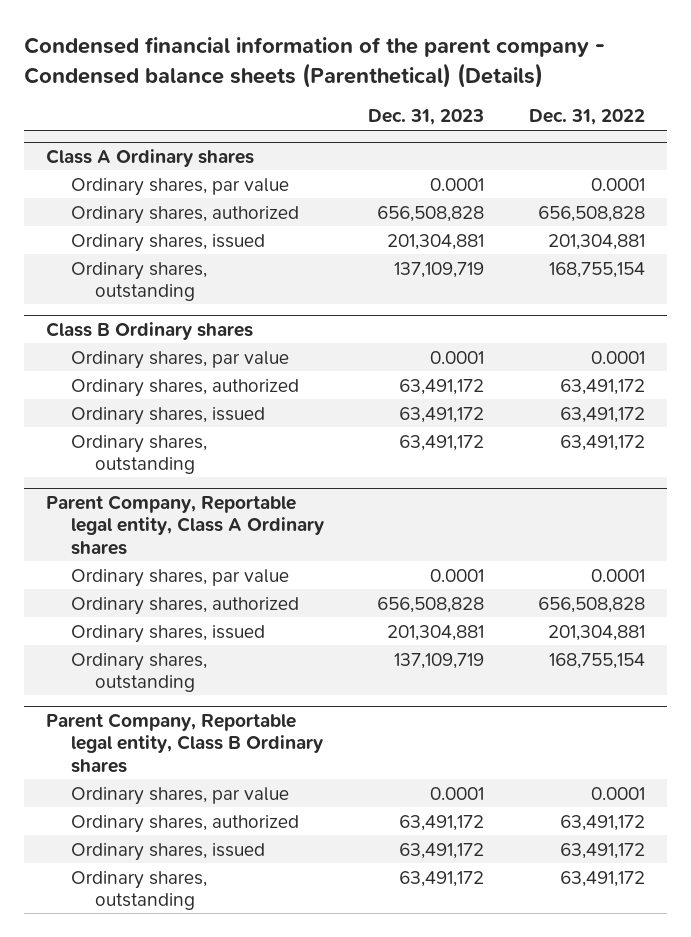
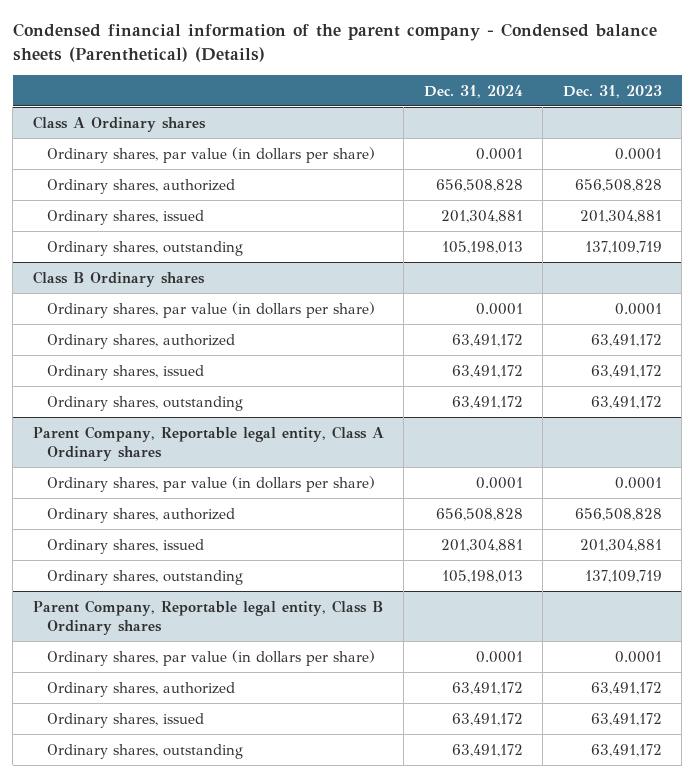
- | Dec. 31, 2023 | Dec. 31, 2022
+ | Dec. 31, 2024 | Dec. 31, 2023
@ Class A Ordinary shares
- Ordinary shares, par value | 0.0001 | 0.0001
+ Ordinary shares, par value (in dollars per share) | 0.0001 | 0.0001
@ Class B Ordinary shares
- Ordinary shares, par value | 0.0001 | 0.0001
+ Ordinary shares, par value (in dollars per share) | 0.0001 | 0.0001
@ Parent Company, Reportable legal entity, Class A Ordinary shares
- Ordinary shares, par value | 0.0001 | 0.0001
+ Ordinary shares, par value (in dollars per share) | 0.0001 | 0.0001
@ Parent Company, Reportable legal entity, Class B Ordinary shares
- Ordinary shares, par value | 0.0001 | 0.0001
+ Ordinary shares, par value (in dollars per share) | 0.0001 | 0.0001

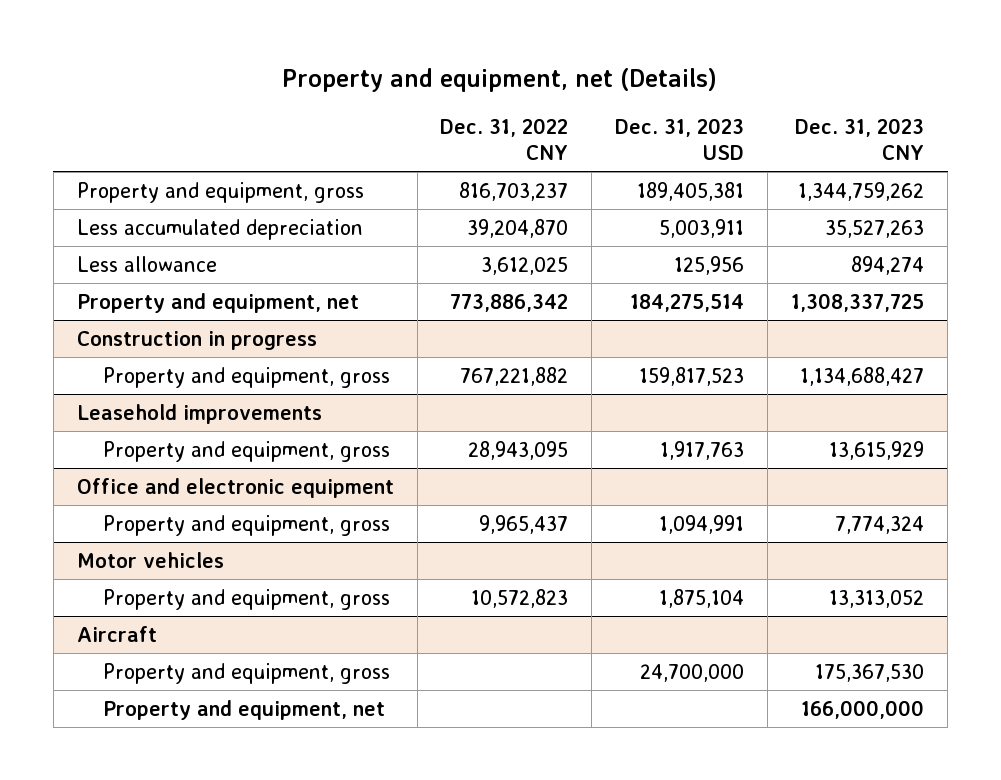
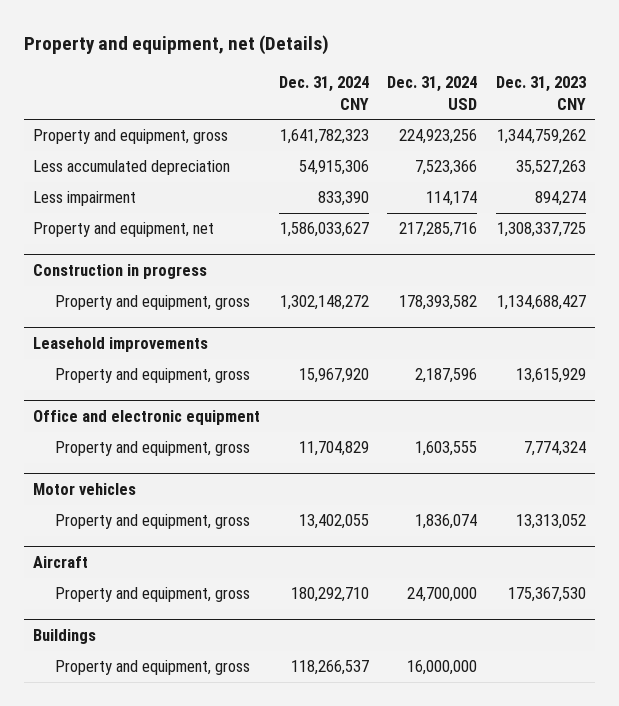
- | Dec. 31, 2022 CNY | Dec. 31, 2023 USD | Dec. 31, 2023 CNY
+ | Dec. 31, 2024 CNY | Dec. 31, 2024 USD | Dec. 31, 2023 CNY
- Less allowance | 3,612,025 | 125,956 | 894,274
+ Less impairment | 833,390 | 114,174 | 894,274
@ Aircraft
- Property and equipment, net | | | 166,000,000
+ Buildings
+ Property and equipment, gross | 118,266,537 | 16,000,000 |

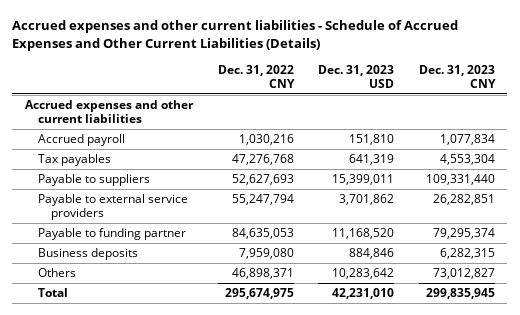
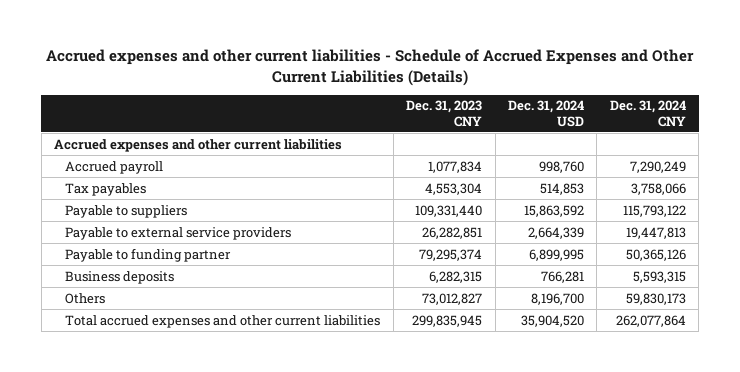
- | Dec. 31, 2022 CNY | Dec. 31, 2023 USD | Dec. 31, 2023 CNY
+ | Dec. 31, 2023 CNY | Dec. 31, 2024 USD | Dec. 31, 2024 CNY
- Total | 295,674,975 | 42,231,010 | 299,835,945
+ Total accrued expenses and other current liabilities | 299,835,945 | 35,904,520 | 262,077,864

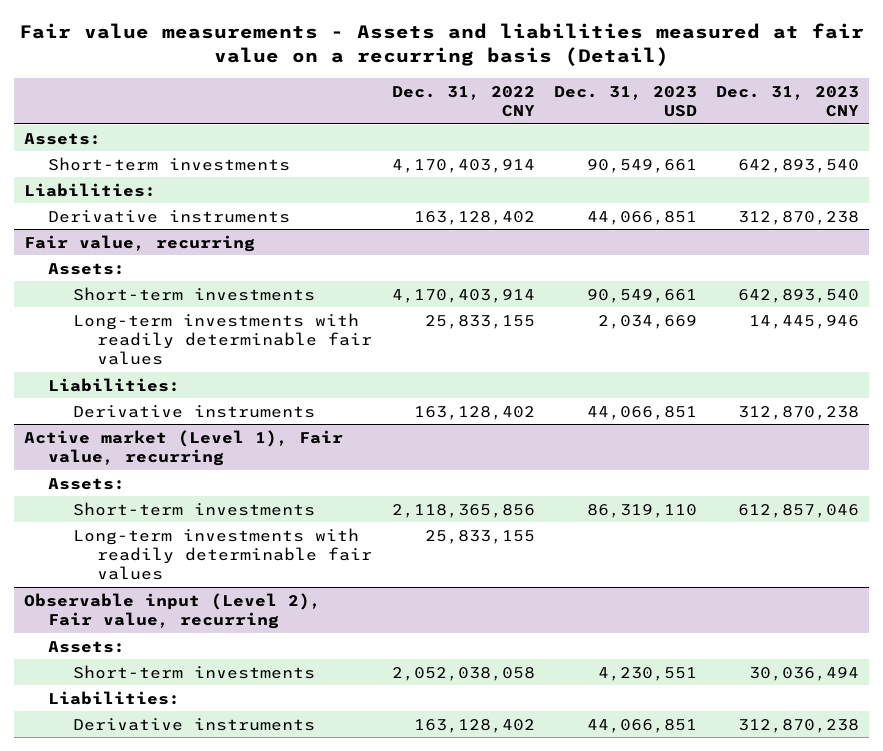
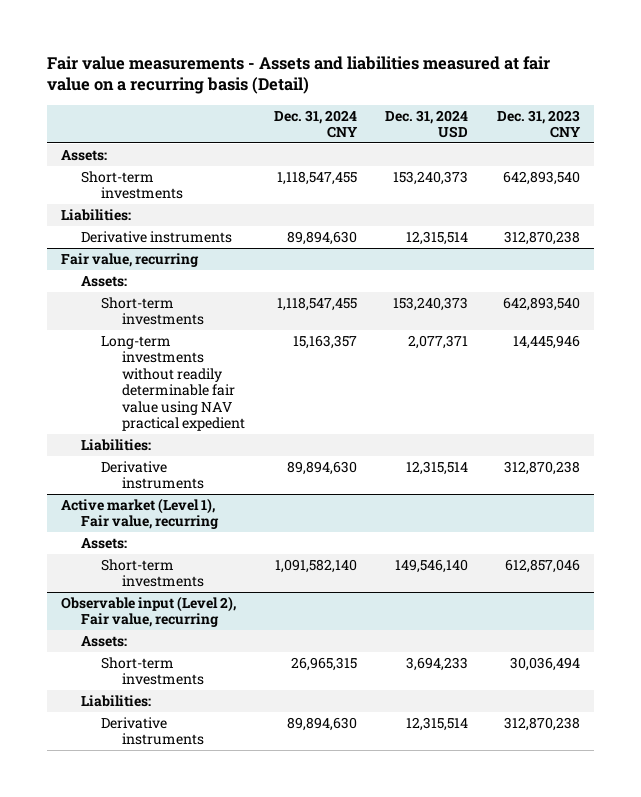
- | Dec. 31, 2022 CNY | Dec. 31, 2023 USD | Dec. 31, 2023 CNY
+ | Dec. 31, 2024 CNY | Dec. 31, 2024 USD | Dec. 31, 2023 CNY
@ Fair value, recurring
- Long-term investments with readily determinable fair values | 25,833,155 | 2,034,669 | 14,445,946
+ Long-term investments without readily determinable fair value using NAV practical expedient | 15,163,357 | 2,077,371 | 14,445,946
@ Active market (Level 1), Fair value, recurring
- Long-term investments with readily determinable fair values | 25,833,155 | |

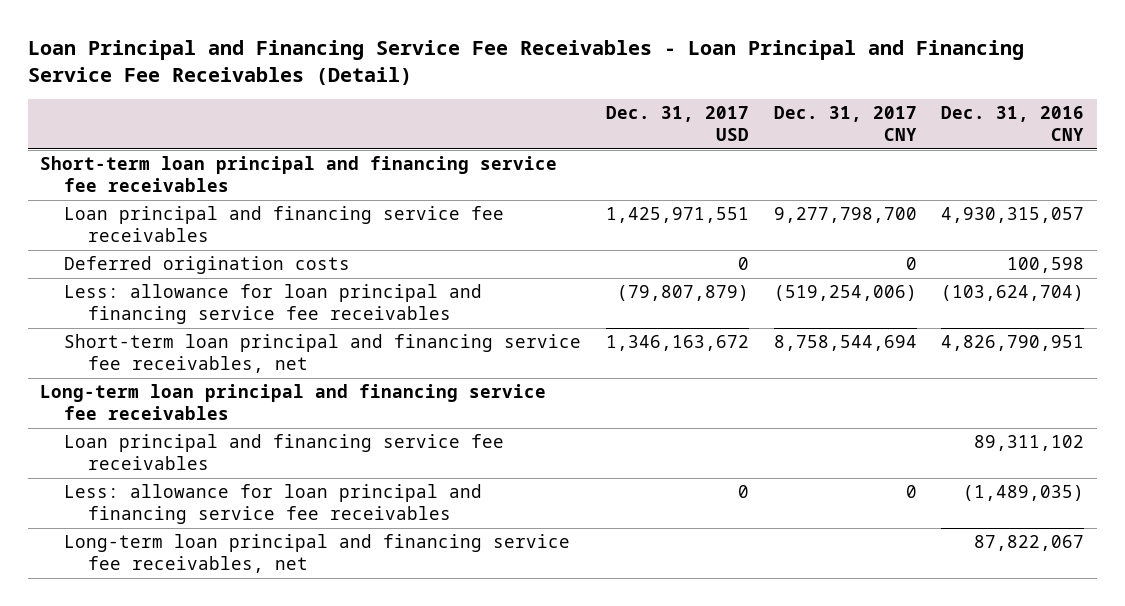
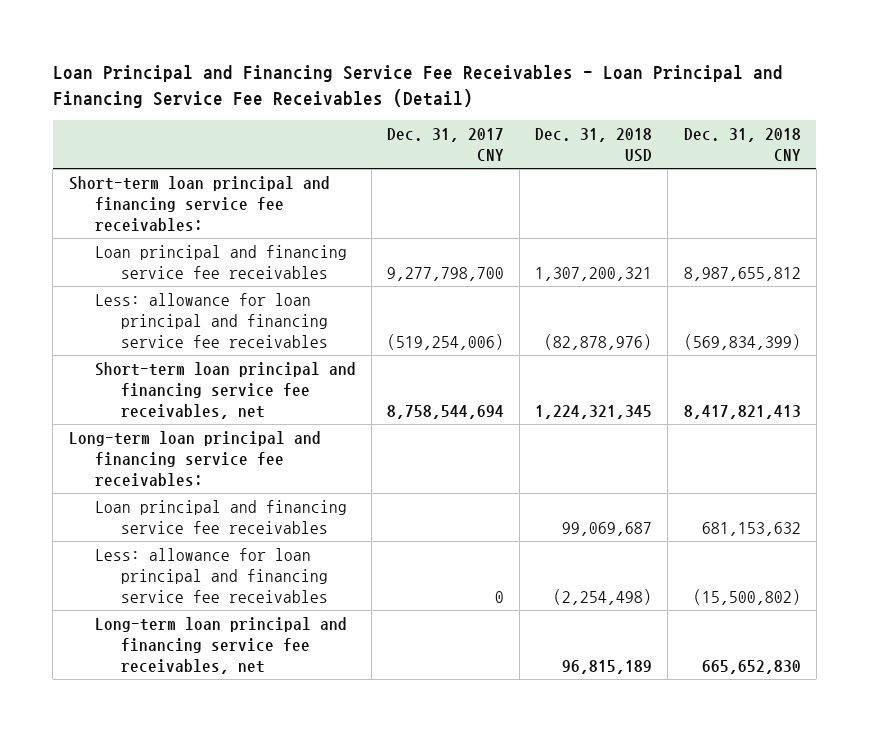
- | Dec. 31, 2017 USD | Dec. 31, 2017 CNY | Dec. 31, 2016 CNY
+ | Dec. 31, 2017 CNY | Dec. 31, 2018 USD | Dec. 31, 2018 CNY
- Short-term loan principal and financing service fee receivables
+ Short-term loan principal and financing service fee receivables:
- Deferred origination costs | 0 | 0 | 100,598
- Long-term loan principal and financing service fee receivables
+ Long-term loan principal and financing service fee receivables:

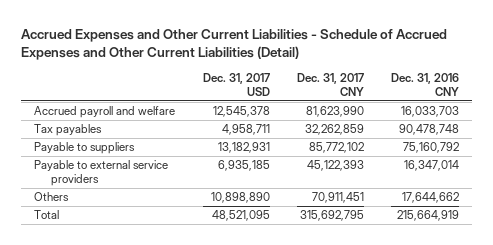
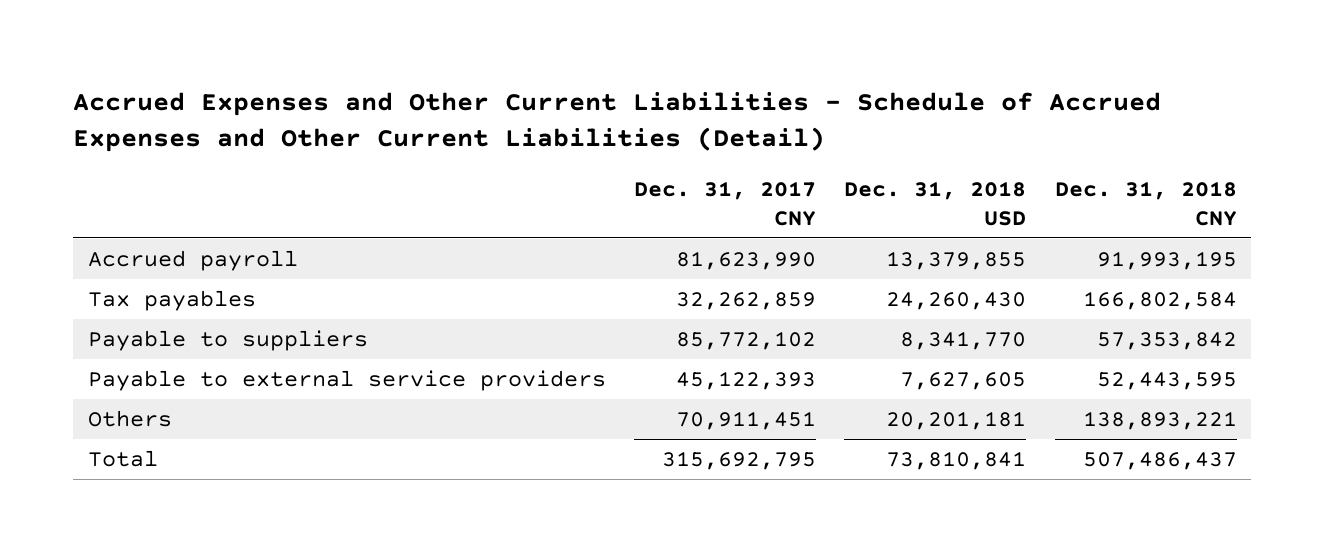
- | Dec. 31, 2017 USD | Dec. 31, 2017 CNY | Dec. 31, 2016 CNY
+ | Dec. 31, 2017 CNY | Dec. 31, 2018 USD | Dec. 31, 2018 CNY
- Accrued payroll and welfare | 12,545,378 | 81,623,990 | 16,033,703
+ Accrued payroll | 81,623,990 | 13,379,855 | 91,993,195

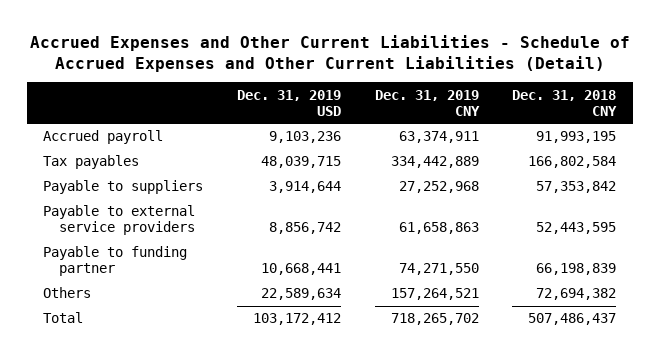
- | Dec. 31, 2017 CNY | Dec. 31, 2018 USD | Dec. 31, 2018 CNY
+ | Dec. 31, 2019 USD | Dec. 31, 2019 CNY | Dec. 31, 2018 CNY
- Others | 70,911,451 | 20,201,181 | 138,893,221
+ Payable to funding partner | 10,668,441 | 74,271,550 | 66,198,839
+ Others | 22,589,634 | 157,264,521 | 72,694,382

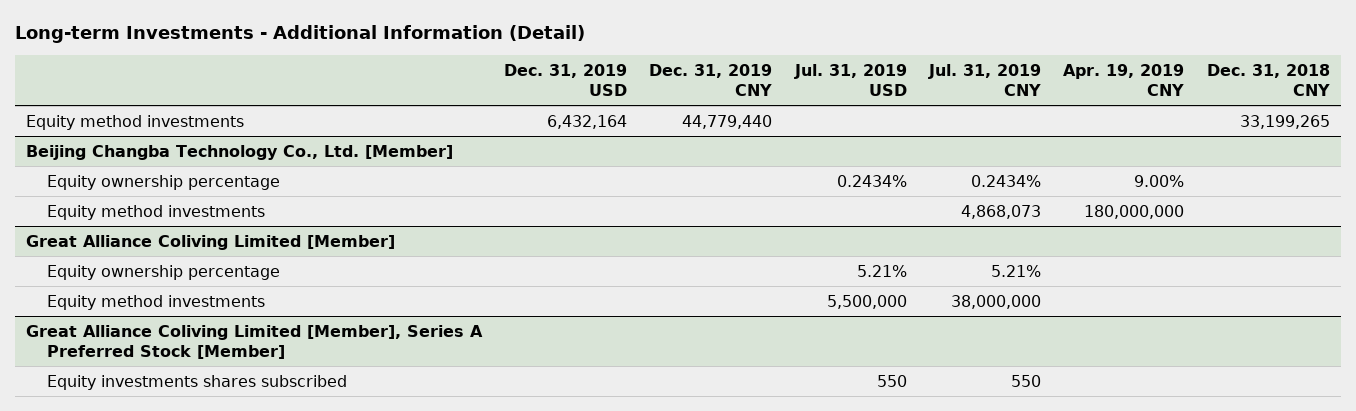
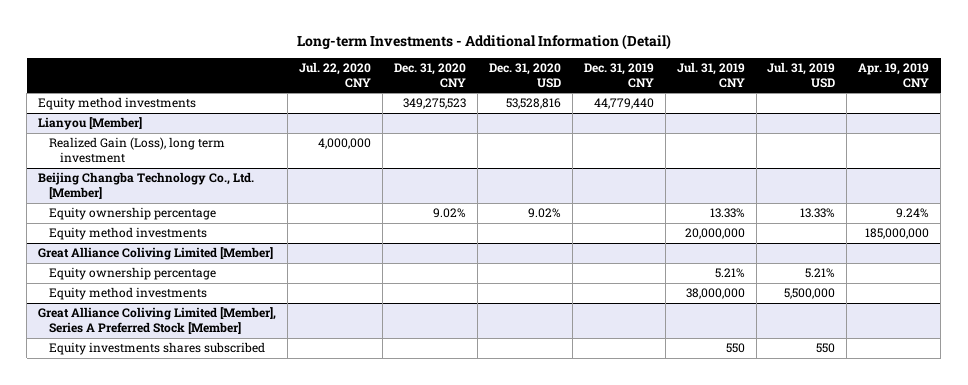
- | Dec. 31, 2019 USD | Dec. 31, 2019 CNY | Jul. 31, 2019 USD | Jul. 31, 2019 CNY | Apr. 19, 2019 CNY | Dec. 31, 2018 CNY
+ | Jul. 22, 2020 CNY | Dec. 31, 2020 CNY | Dec. 31, 2020 USD | Dec. 31, 2019 CNY | Jul. 31, 2019 CNY | Jul. 31, 2019 USD | Apr. 19, 2019 CNY
+ Lianyou [Member]
+ Realized Gain (Loss), long term investment | 4,000,000 | | | | | |
@ Beijing Changba Technology Co., Ltd. [Member]
- Equity ownership percentage | | | 0.2434% | 0.2434% | 9.00% |
- Equity method investments | | | | 4,868,073 | 180,000,000 |
+ Equity ownership percentage | | 9.02% | 9.02% | | 13.33% | 13.33% | 9.24%
+ Equity method investments | | | | | 20,000,000 | | 185,000,000

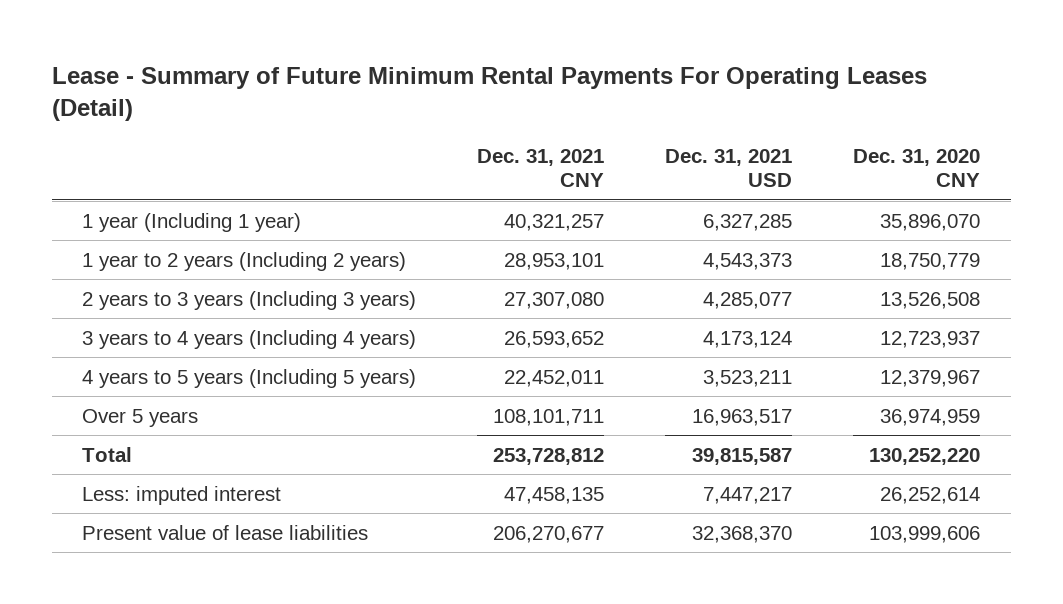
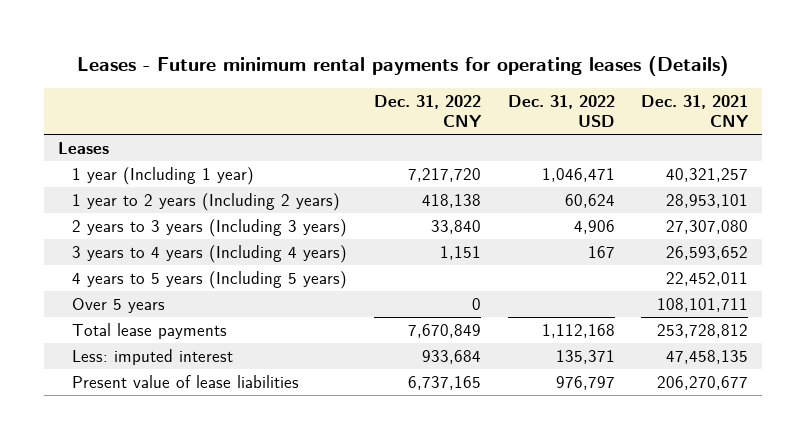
- Lease - Summary of Future Minimum Rental Payments For Operating Leases (Detail)
+ Leases - Future minimum rental payments for operating leases (Details)
- | Dec. 31, 2021 CNY | Dec. 31, 2021 USD | Dec. 31, 2020 CNY
+ | Dec. 31, 2022 CNY | Dec. 31, 2022 USD | Dec. 31, 2021 CNY
+ Leases
- Total | 253,728,812 | 39,815,587 | 130,252,220
+ Total lease payments | 7,670,849 | 1,112,168 | 253,728,812

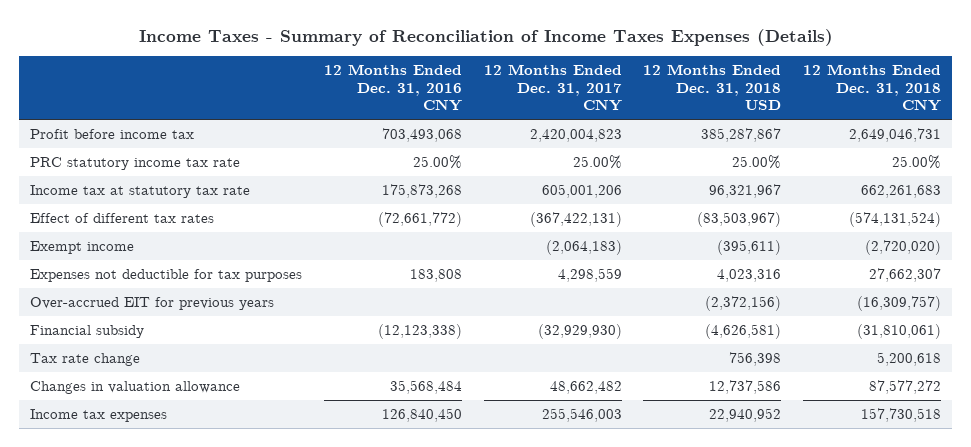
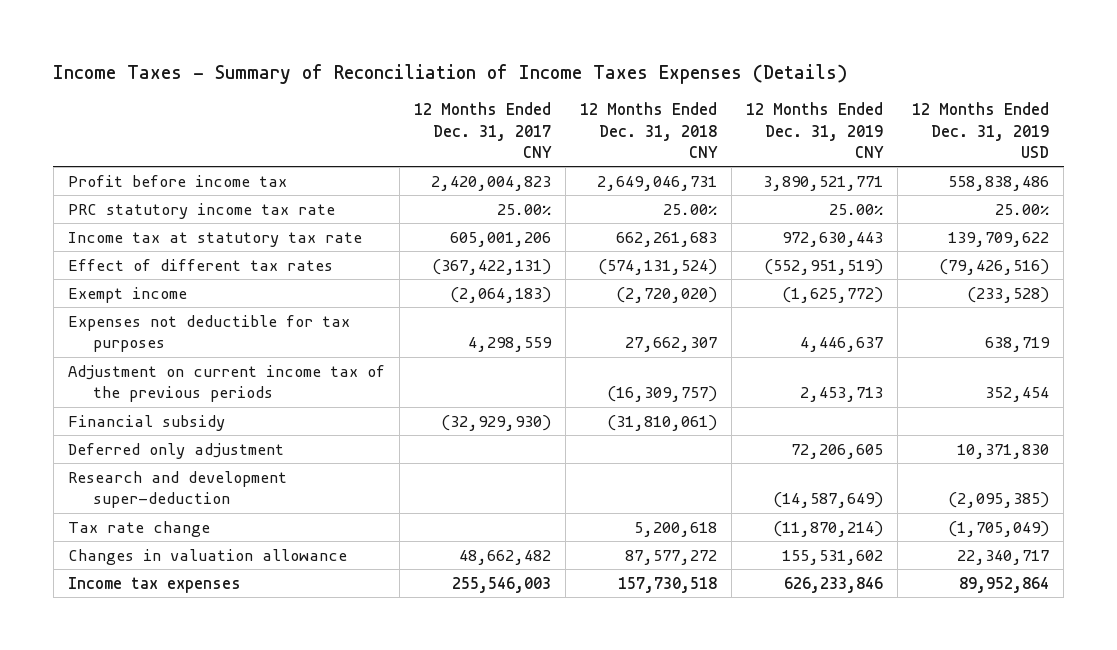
- | 12 Months Ended Dec. 31, 2016 CNY | 12 Months Ended Dec. 31, 2017 CNY | 12 Months Ended Dec. 31, 2018 USD | 12 Months Ended Dec. 31, 2018 CNY
+ | 12 Months Ended Dec. 31, 2017 CNY | 12 Months Ended Dec. 31, 2018 CNY | 12 Months Ended Dec. 31, 2019 CNY | 12 Months Ended Dec. 31, 2019 USD
- Over-accrued EIT for previous years | | | (2,372,156) | (16,309,757)
+ Adjustment on current income tax of the previous periods | | (16,309,757) | 2,453,713 | 352,454
+ Deferred only adjustment | | | 72,206,605 | 10,371,830
+ Research and development super-deduction | | | (14,587,649) | (2,095,385)

